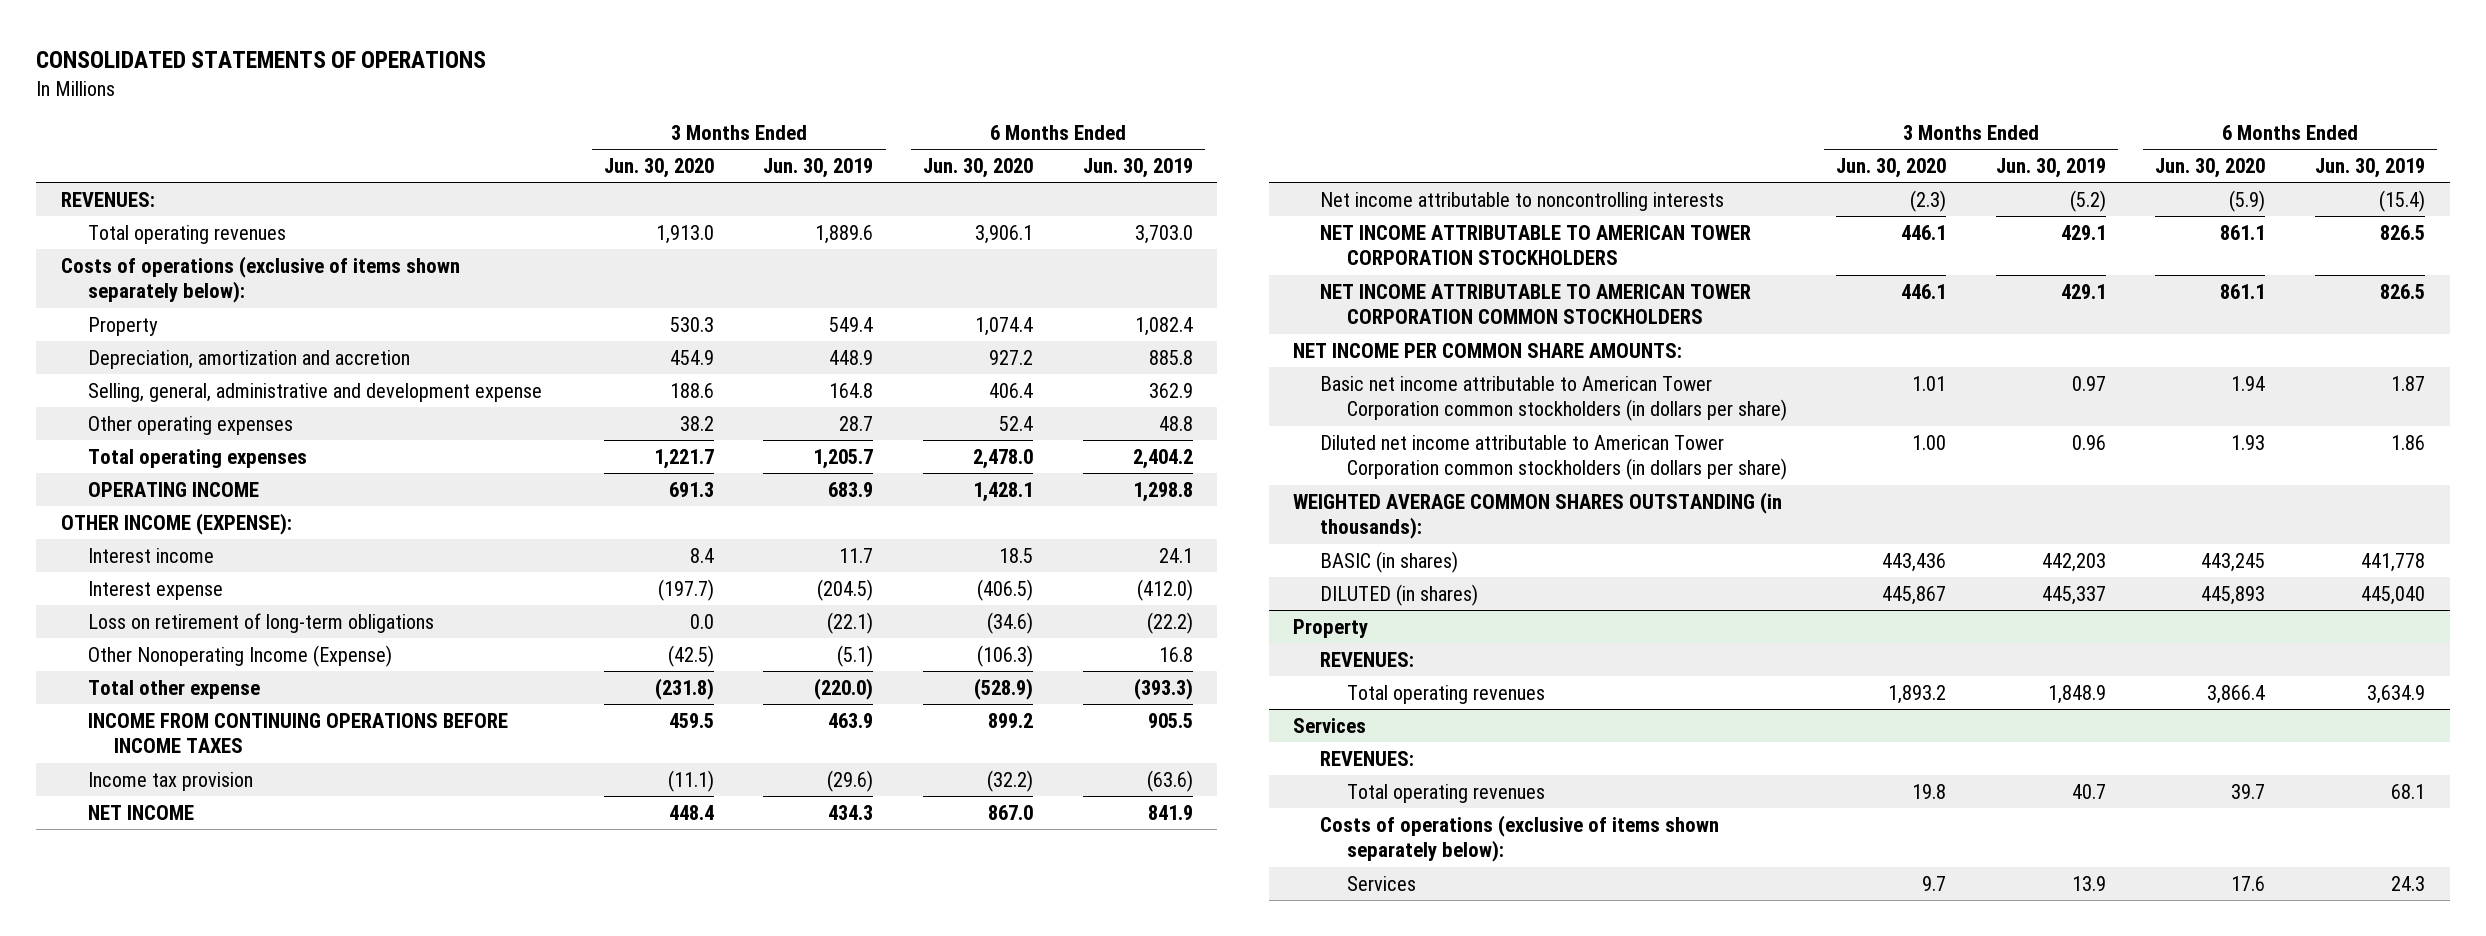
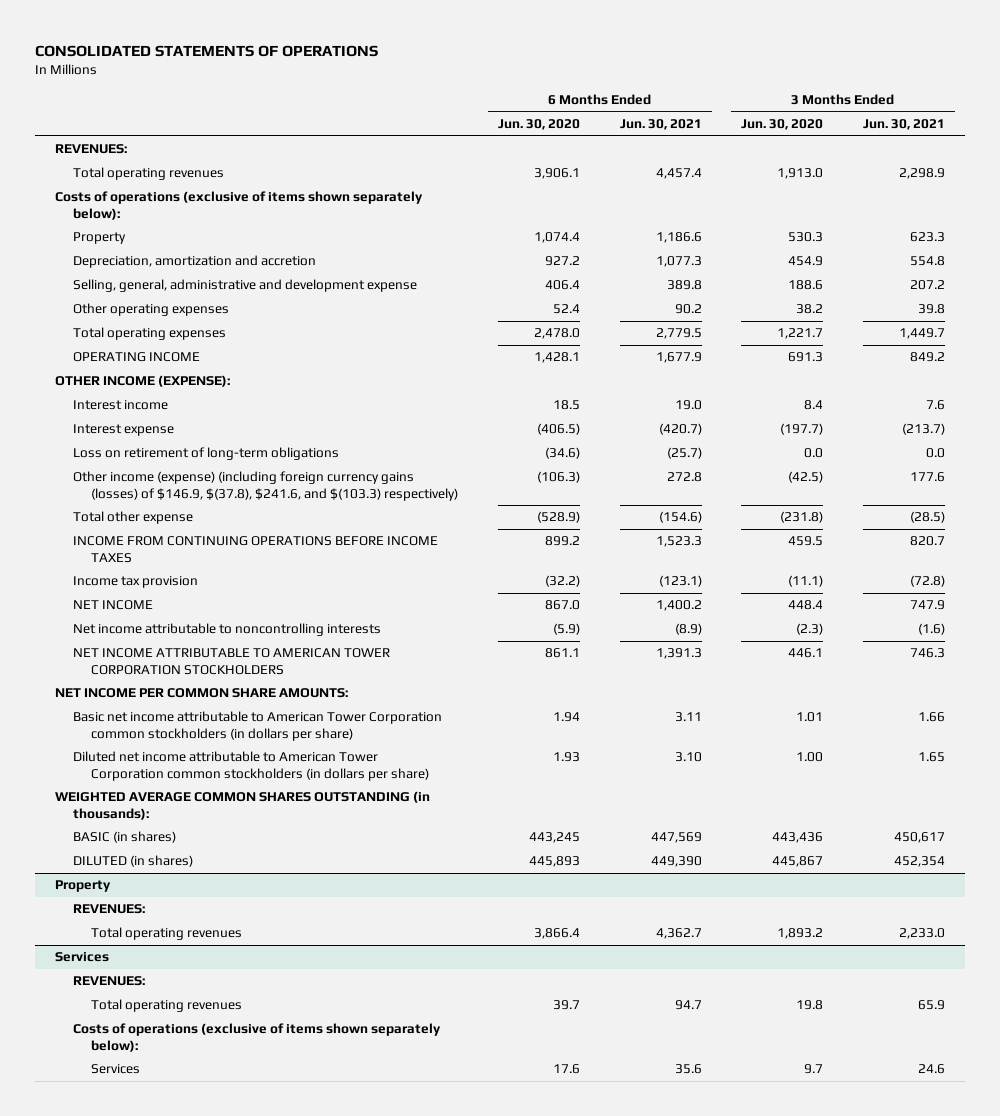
- | 3 Months Ended Jun. 30, 2020 | 3 Months Ended Jun. 30, 2019 | 6 Months Ended Jun. 30, 2020 | 6 Months Ended Jun. 30, 2019
+ | 6 Months Ended Jun. 30, 2020 | 6 Months Ended Jun. 30, 2021 | 3 Months Ended Jun. 30, 2020 | 3 Months Ended Jun. 30, 2021
- Other Nonoperating Income (Expense) | (42.5) | (5.1) | (106.3) | 16.8
+ Other income (expense) (including foreign currency gains (losses) of $146.9, $(37.8), $241.6, and $(103.3) respectively) | (106.3) | 272.8 | (42.5) | 177.6
- NET INCOME ATTRIBUTABLE TO AMERICAN TOWER CORPORATION COMMON STOCKHOLDERS | 446.1 | 429.1 | 861.1 | 826.5

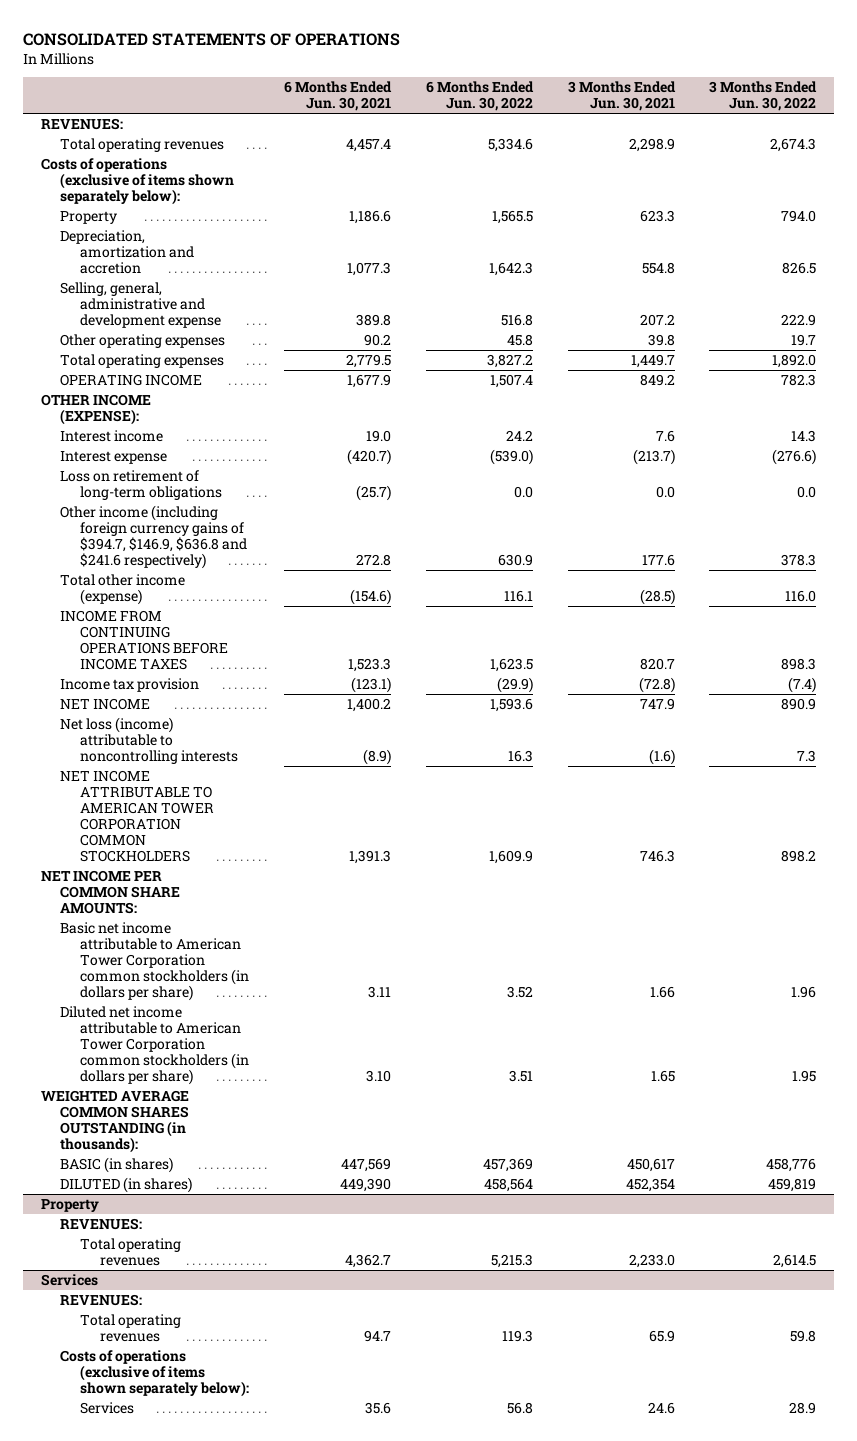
- | 6 Months Ended Jun. 30, 2020 | 6 Months Ended Jun. 30, 2021 | 3 Months Ended Jun. 30, 2020 | 3 Months Ended Jun. 30, 2021
+ | 6 Months Ended Jun. 30, 2021 | 6 Months Ended Jun. 30, 2022 | 3 Months Ended Jun. 30, 2021 | 3 Months Ended Jun. 30, 2022
- Other income (expense) (including foreign currency gains (losses) of $146.9, $(37.8), $241.6, and $(103.3) respectively) | (106.3) | 272.8 | (42.5) | 177.6
- Total other expense | (528.9) | (154.6) | (231.8) | (28.5)
+ Other income (including foreign currency gains of $394.7, $146.9, $636.8 and $241.6 respectively) | 272.8 | 630.9 | 177.6 | 378.3
+ Total other income (expense) | (154.6) | 116.1 | (28.5) | 116.0
- Net income attributable to noncontrolling interests | (5.9) | (8.9) | (2.3) | (1.6)
- NET INCOME ATTRIBUTABLE TO AMERICAN TOWER CORPORATION STOCKHOLDERS | 861.1 | 1,391.3 | 446.1 | 746.3
+ Net loss (income) attributable to noncontrolling interests | (8.9) | 16.3 | (1.6) | 7.3
+ NET INCOME ATTRIBUTABLE TO AMERICAN TOWER CORPORATION COMMON STOCKHOLDERS | 1,391.3 | 1,609.9 | 746.3 | 898.2

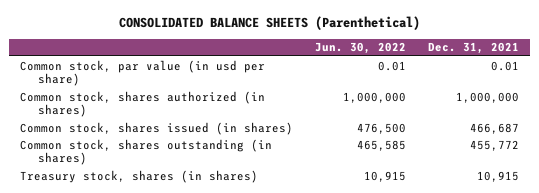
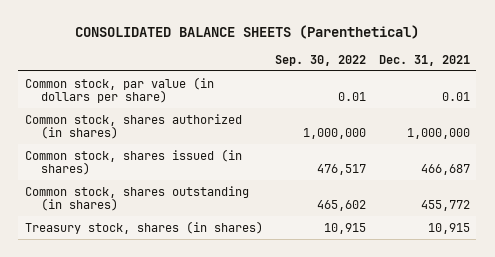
- | Jun. 30, 2022 | Dec. 31, 2021
+ | Sep. 30, 2022 | Dec. 31, 2021
- Common stock, par value (in usd per share) | 0.01 | 0.01
+ Common stock, par value (in dollars per share) | 0.01 | 0.01

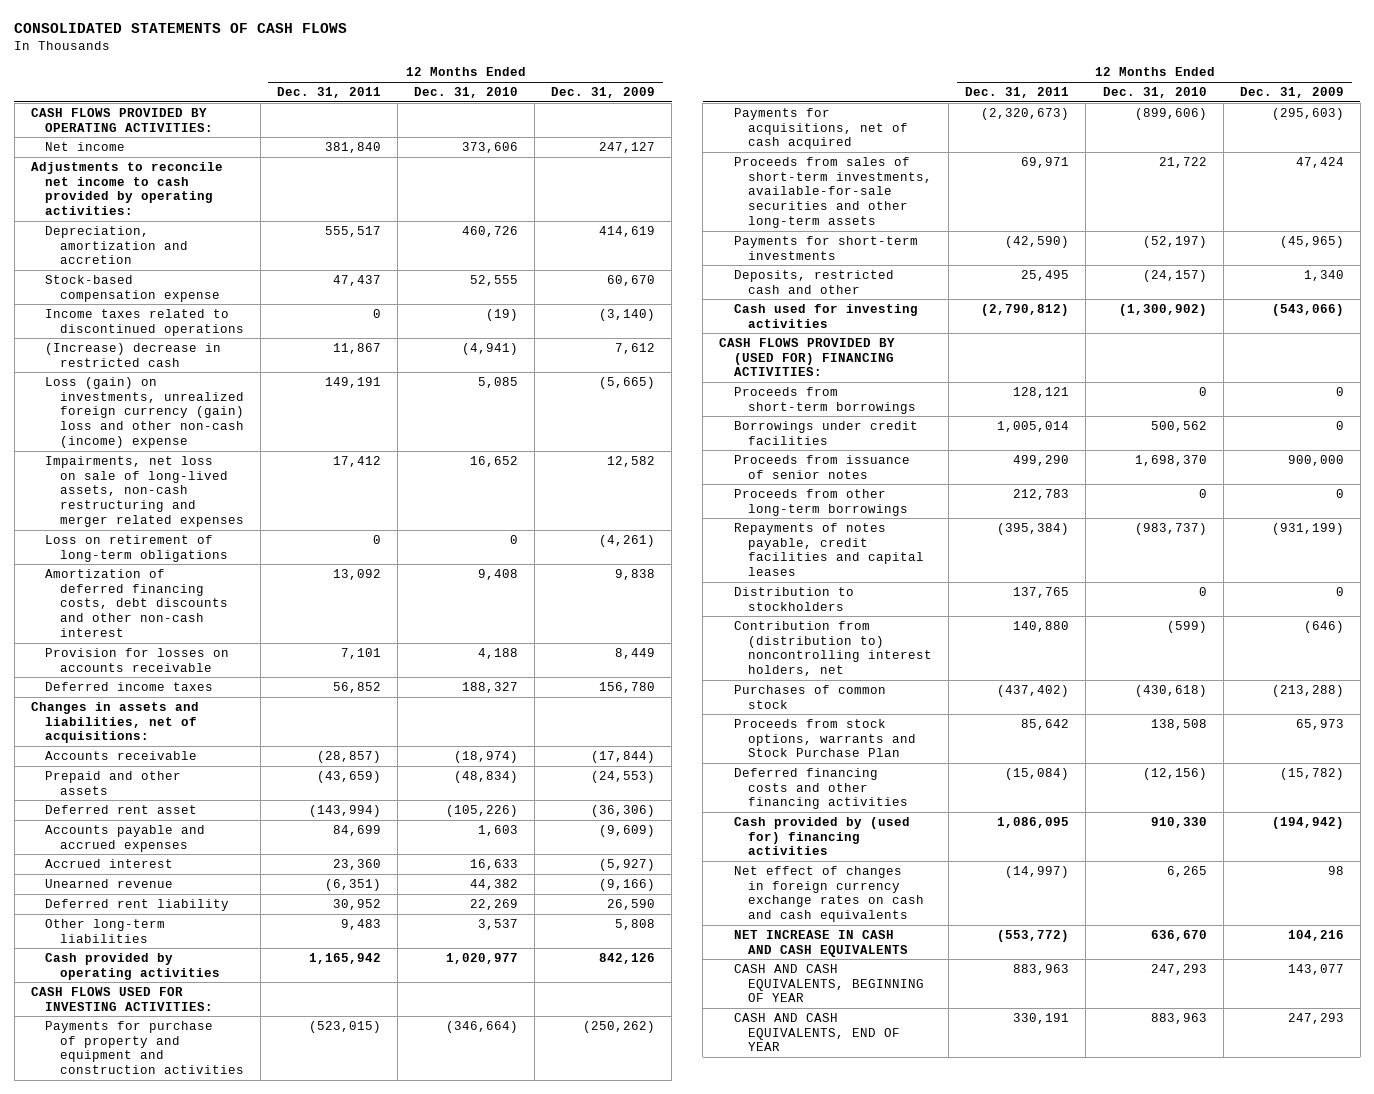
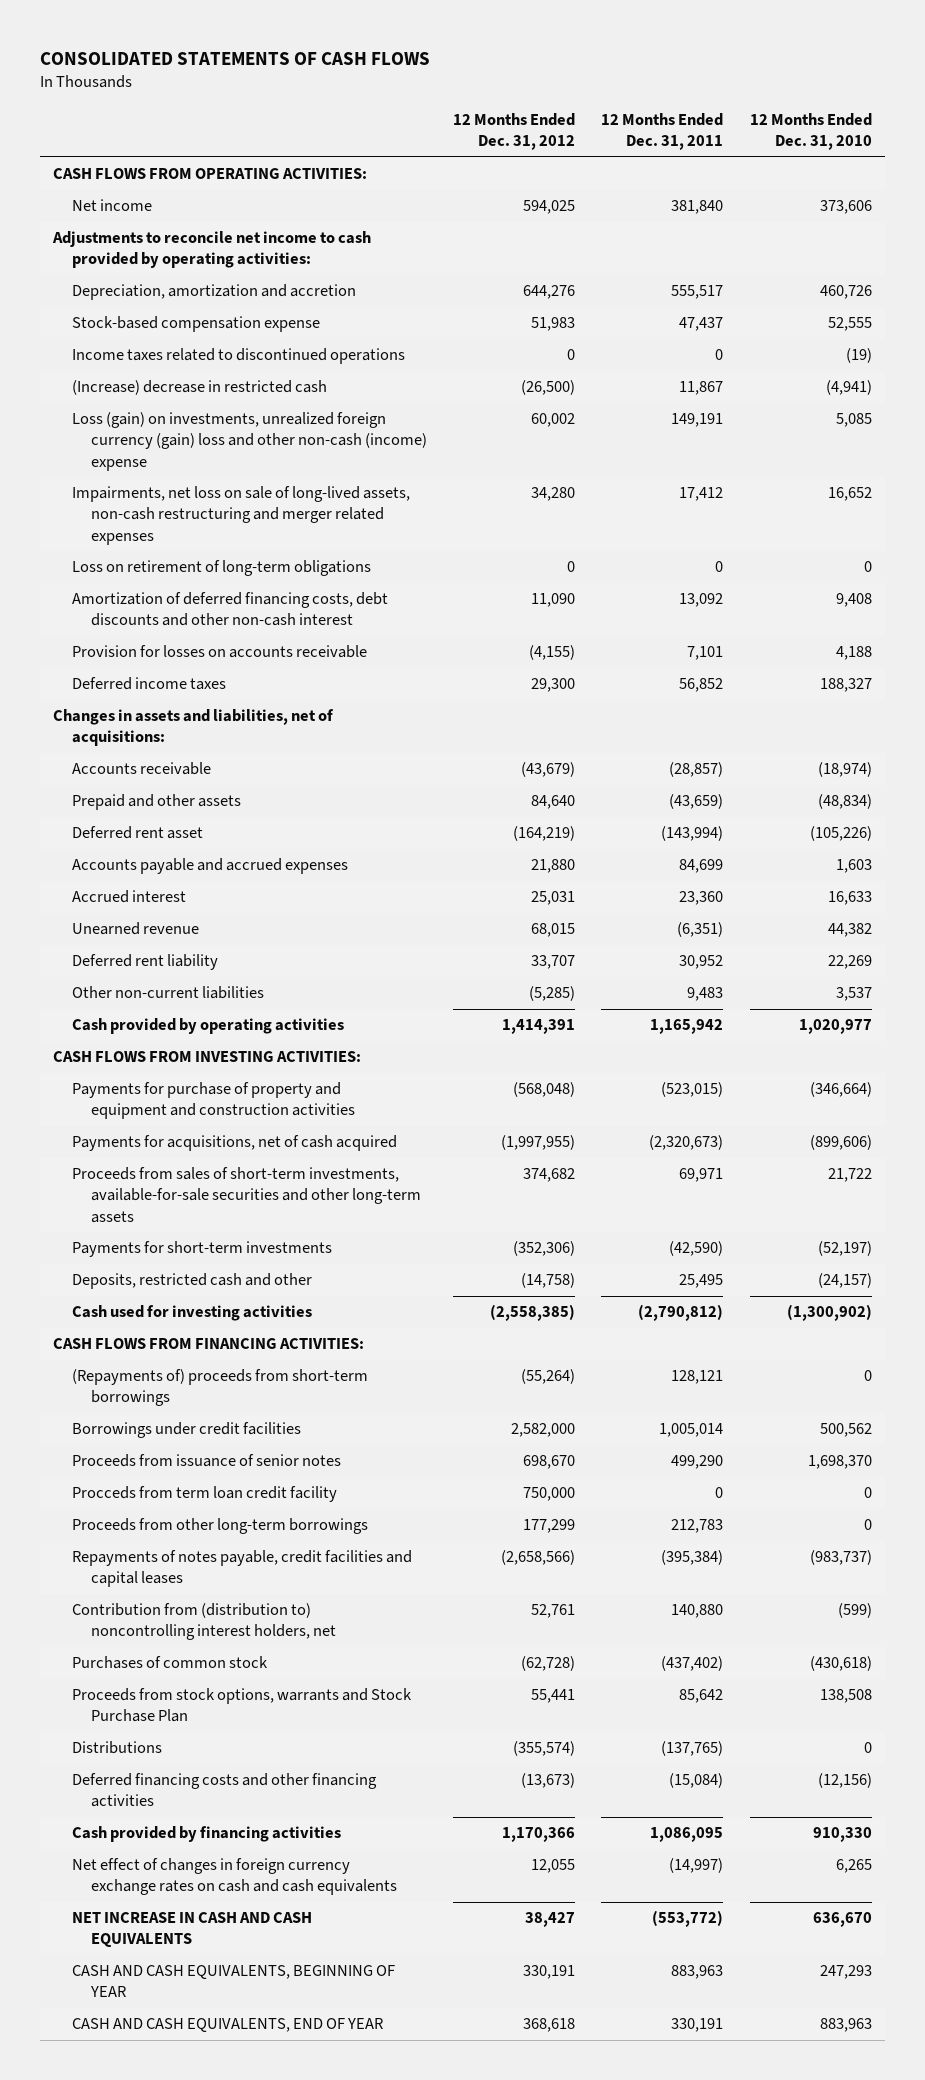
- | 12 Months Ended Dec. 31, 2011 | 12 Months Ended Dec. 31, 2010 | 12 Months Ended Dec. 31, 2009
+ | 12 Months Ended Dec. 31, 2012 | 12 Months Ended Dec. 31, 2011 | 12 Months Ended Dec. 31, 2010
- CASH FLOWS PROVIDED BY OPERATING ACTIVITIES:
+ CASH FLOWS FROM OPERATING ACTIVITIES:
- Other long-term liabilities | 9,483 | 3,537 | 5,808
+ Other non-current liabilities | (5,285) | 9,483 | 3,537
- CASH FLOWS USED FOR INVESTING ACTIVITIES:
+ CASH FLOWS FROM INVESTING ACTIVITIES:
- CASH FLOWS PROVIDED BY (USED FOR) FINANCING ACTIVITIES:
- Proceeds from short-term borrowings | 128,121 | 0 | 0
+ CASH FLOWS FROM FINANCING ACTIVITIES:
+ (Repayments of) proceeds from short-term borrowings | (55,264) | 128,121 | 0
+ Procceds from term loan credit facility | 750,000 | 0 | 0
- Distribution to stockholders | 137,765 | 0 | 0
+ Distributions | (355,574) | (137,765) | 0
- Cash provided by (used for) financing activities | 1,086,095 | 910,330 | (194,942)
+ Cash provided by financing activities | 1,170,366 | 1,086,095 | 910,330

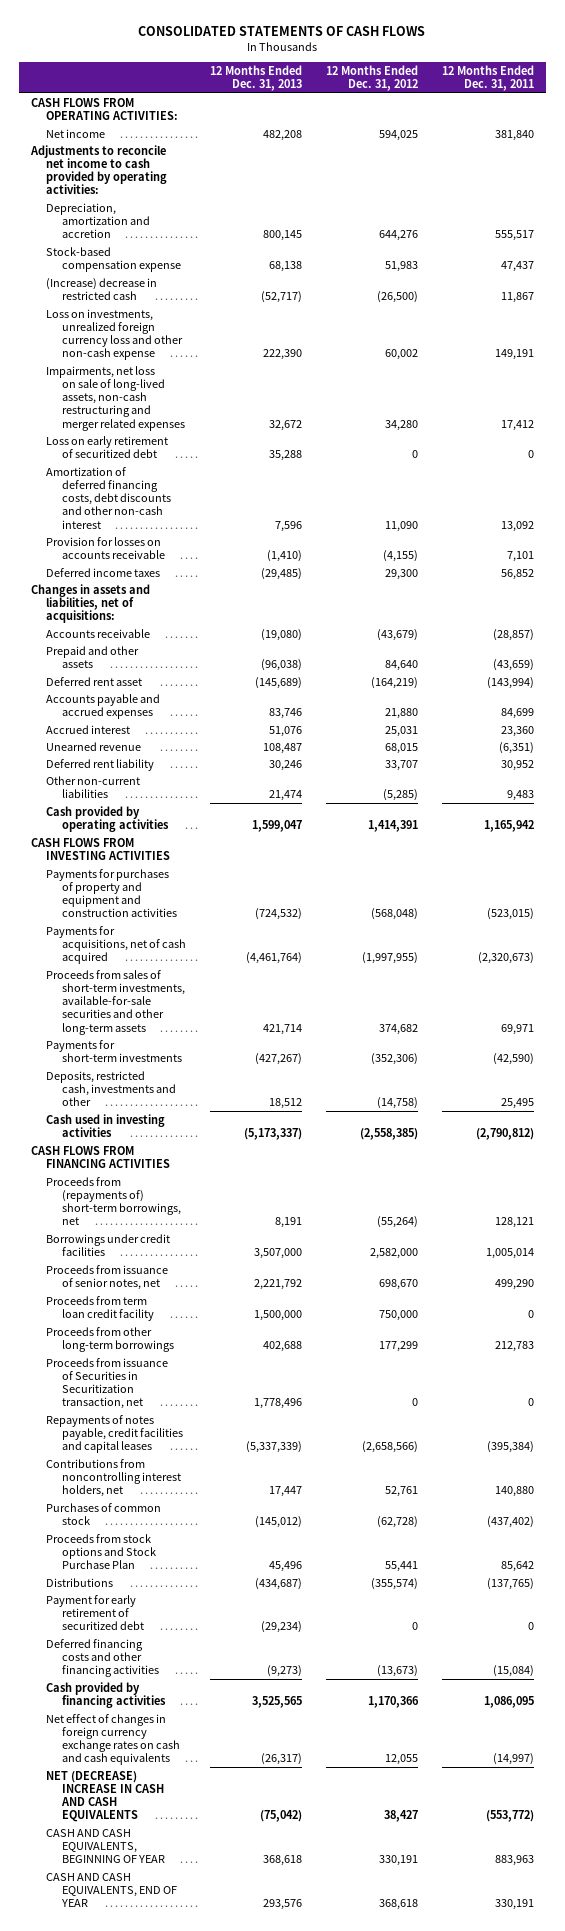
- | 12 Months Ended Dec. 31, 2012 | 12 Months Ended Dec. 31, 2011 | 12 Months Ended Dec. 31, 2010
+ | 12 Months Ended Dec. 31, 2013 | 12 Months Ended Dec. 31, 2012 | 12 Months Ended Dec. 31, 2011
- Income taxes related to discontinued operations | 0 | 0 | (19)
- Loss (gain) on investments, unrealized foreign currency (gain) loss and other non-cash (income) expense | 60,002 | 149,191 | 5,085
+ Loss on investments, unrealized foreign currency loss and other non-cash expense | 222,390 | 60,002 | 149,191
- Loss on retirement of long-term obligations | 0 | 0 | 0
+ Loss on early retirement of securitized debt | 35,288 | 0 | 0
- CASH FLOWS FROM INVESTING ACTIVITIES:
- Payments for purchase of property and equipment and construction activities | (568,048) | (523,015) | (346,664)
+ CASH FLOWS FROM INVESTING ACTIVITIES
+ Payments for purchases of property and equipment and construction activities | (724,532) | (568,048) | (523,015)
- Deposits, restricted cash and other | (14,758) | 25,495 | (24,157)
- Cash used for investing activities | (2,558,385) | (2,790,812) | (1,300,902)
- CASH FLOWS FROM FINANCING ACTIVITIES:
- (Repayments of) proceeds from short-term borrowings | (55,264) | 128,121 | 0
+ Deposits, restricted cash, investments and other | 18,512 | (14,758) | 25,495
+ Cash used in investing activities | (5,173,337) | (2,558,385) | (2,790,812)
+ CASH FLOWS FROM FINANCING ACTIVITIES
+ Proceeds from (repayments of) short-term borrowings, net | 8,191 | (55,264) | 128,121
- Proceeds from issuance of senior notes | 698,670 | 499,290 | 1,698,370
- Procceds from term loan credit facility | 750,000 | 0 | 0
+ Proceeds from issuance of senior notes, net | 2,221,792 | 698,670 | 499,290
+ Proceeds from term loan credit facility | 1,500,000 | 750,000 | 0
+ Proceeds from issuance of Securities in Securitization transaction, net | 1,778,496 | 0 | 0
- Contribution from (distribution to) noncontrolling interest holders, net | 52,761 | 140,880 | (599)
+ Contributions from noncontrolling interest holders, net | 17,447 | 52,761 | 140,880
- Proceeds from stock options, warrants and Stock Purchase Plan | 55,441 | 85,642 | 138,508
+ Proceeds from stock options and Stock Purchase Plan | 45,496 | 55,441 | 85,642
+ Payment for early retirement of securitized debt | (29,234) | 0 | 0
- NET INCREASE IN CASH AND CASH EQUIVALENTS | 38,427 | (553,772) | 636,670
+ NET (DECREASE) INCREASE IN CASH AND CASH EQUIVALENTS | (75,042) | 38,427 | (553,772)

